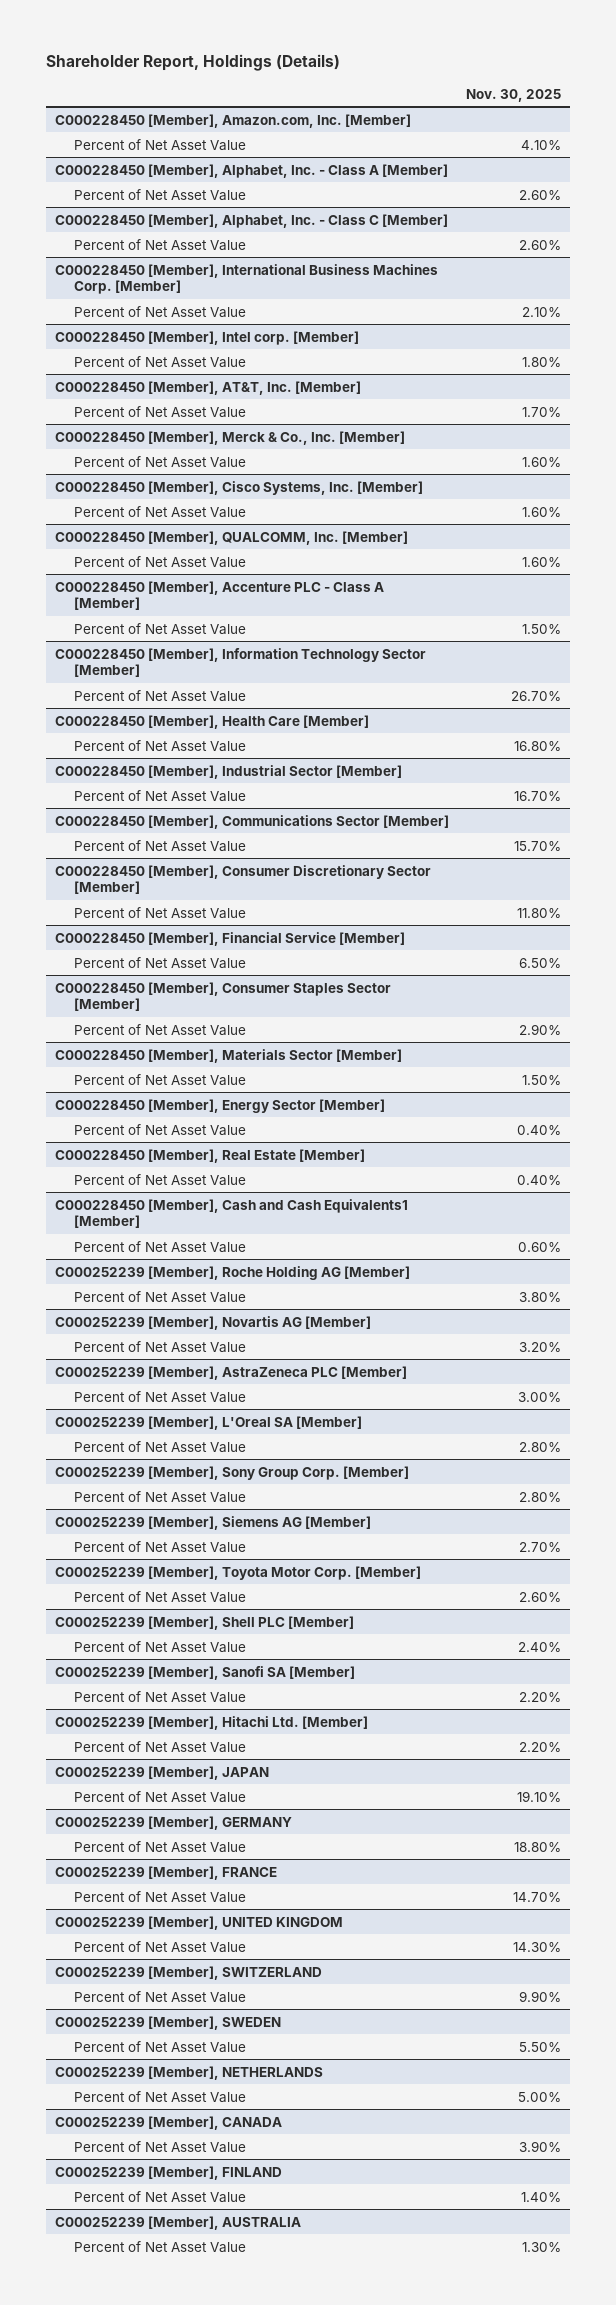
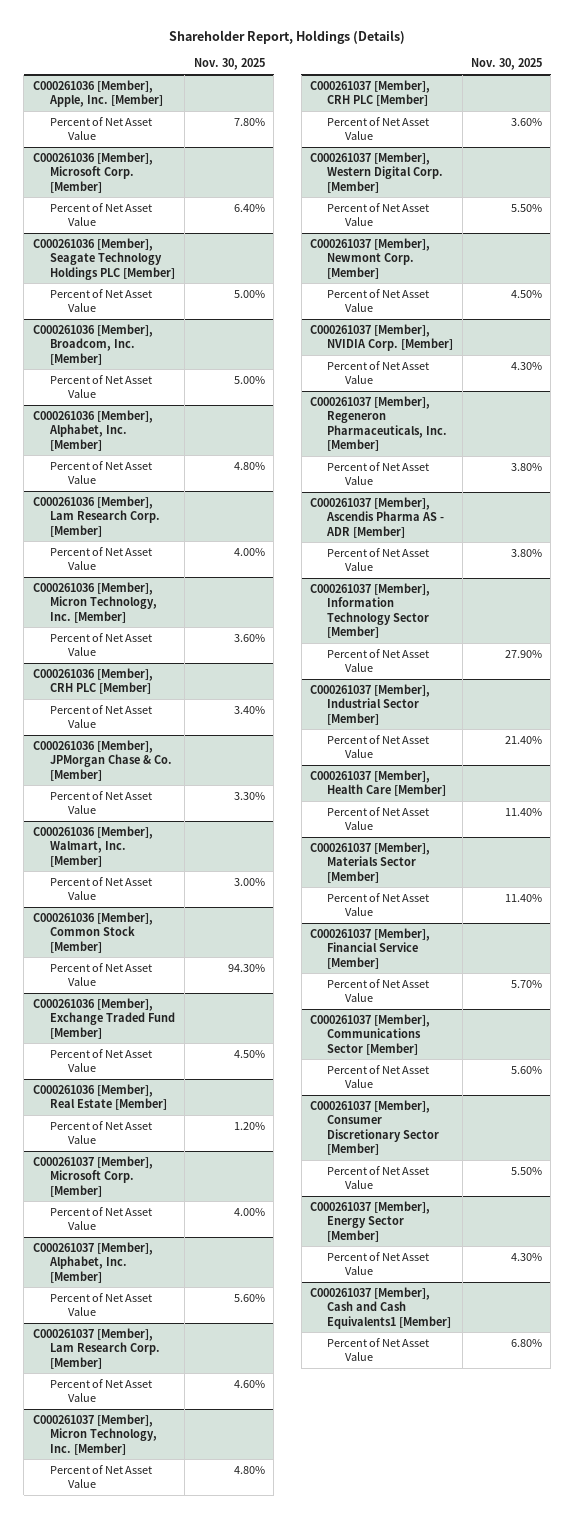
- C000228450 [Member], Amazon.com, Inc. [Member]
- Percent of Net Asset Value | 4.10%
- C000228450 [Member], Alphabet, Inc. - Class A [Member]
- Percent of Net Asset Value | 2.60%
- C000228450 [Member], Alphabet, Inc. - Class C [Member]
- Percent of Net Asset Value | 2.60%
- C000228450 [Member], International Business Machines Corp. [Member]
- Percent of Net Asset Value | 2.10%
- C000228450 [Member], Intel corp. [Member]
- Percent of Net Asset Value | 1.80%
- C000228450 [Member], AT&T, Inc. [Member]
- Percent of Net Asset Value | 1.70%
- C000228450 [Member], Merck & Co., Inc. [Member]
- Percent of Net Asset Value | 1.60%
- C000228450 [Member], Cisco Systems, Inc. [Member]
- Percent of Net Asset Value | 1.60%
- C000228450 [Member], QUALCOMM, Inc. [Member]
- Percent of Net Asset Value | 1.60%
- C000228450 [Member], Accenture PLC - Class A [Member]
- Percent of Net Asset Value | 1.50%
- C000228450 [Member], Information Technology Sector [Member]
- Percent of Net Asset Value | 26.70%
- C000228450 [Member], Health Care [Member]
- Percent of Net Asset Value | 16.80%
- C000228450 [Member], Industrial Sector [Member]
- Percent of Net Asset Value | 16.70%
- C000228450 [Member], Communications Sector [Member]
- Percent of Net Asset Value | 15.70%
- C000228450 [Member], Consumer Discretionary Sector [Member]
- Percent of Net Asset Value | 11.80%
- C000228450 [Member], Financial Service [Member]
- Percent of Net Asset Value | 6.50%
- C000228450 [Member], Consumer Staples Sector [Member]
- Percent of Net Asset Value | 2.90%
- C000228450 [Member], Materials Sector [Member]
- Percent of Net Asset Value | 1.50%
- C000228450 [Member], Energy Sector [Member]
- Percent of Net Asset Value | 0.40%
- C000228450 [Member], Real Estate [Member]
- Percent of Net Asset Value | 0.40%
- C000228450 [Member], Cash and Cash Equivalents1 [Member]
- Percent of Net Asset Value | 0.60%
- C000252239 [Member], Roche Holding AG [Member]
- Percent of Net Asset Value | 3.80%
- C000252239 [Member], Novartis AG [Member]
- Percent of Net Asset Value | 3.20%
- C000252239 [Member], AstraZeneca PLC [Member]
+ C000261036 [Member], Apple, Inc. [Member]
+ Percent of Net Asset Value | 7.80%
+ C000261036 [Member], Microsoft Corp. [Member]
+ Percent of Net Asset Value | 6.40%
+ C000261036 [Member], Seagate Technology Holdings PLC [Member]
+ Percent of Net Asset Value | 5.00%
+ C000261036 [Member], Broadcom, Inc. [Member]
+ Percent of Net Asset Value | 5.00%
+ C000261036 [Member], Alphabet, Inc. [Member]
+ Percent of Net Asset Value | 4.80%
+ C000261036 [Member], Lam Research Corp. [Member]
+ Percent of Net Asset Value | 4.00%
+ C000261036 [Member], Micron Technology, Inc. [Member]
+ Percent of Net Asset Value | 3.60%
+ C000261036 [Member], CRH PLC [Member]
+ Percent of Net Asset Value | 3.40%
+ C000261036 [Member], JPMorgan Chase & Co. [Member]
+ Percent of Net Asset Value | 3.30%
+ C000261036 [Member], Walmart, Inc. [Member]
- C000252239 [Member], L'Oreal SA [Member]
- Percent of Net Asset Value | 2.80%
- C000252239 [Member], Sony Group Corp. [Member]
- Percent of Net Asset Value | 2.80%
- C000252239 [Member], Siemens AG [Member]
- Percent of Net Asset Value | 2.70%
- C000252239 [Member], Toyota Motor Corp. [Member]
- Percent of Net Asset Value | 2.60%
- C000252239 [Member], Shell PLC [Member]
- Percent of Net Asset Value | 2.40%
- C000252239 [Member], Sanofi SA [Member]
- Percent of Net Asset Value | 2.20%
- C000252239 [Member], Hitachi Ltd. [Member]
- Percent of Net Asset Value | 2.20%
- C000252239 [Member], JAPAN
- Percent of Net Asset Value | 19.10%
- C000252239 [Member], GERMANY
- Percent of Net Asset Value | 18.80%
- C000252239 [Member], FRANCE
- Percent of Net Asset Value | 14.70%
- C000252239 [Member], UNITED KINGDOM
- Percent of Net Asset Value | 14.30%
- C000252239 [Member], SWITZERLAND
- Percent of Net Asset Value | 9.90%
- C000252239 [Member], SWEDEN
+ C000261036 [Member], Common Stock [Member]
+ Percent of Net Asset Value | 94.30%
+ C000261036 [Member], Exchange Traded Fund [Member]
+ Percent of Net Asset Value | 4.50%
+ C000261036 [Member], Real Estate [Member]
+ Percent of Net Asset Value | 1.20%
+ C000261037 [Member], Microsoft Corp. [Member]
+ Percent of Net Asset Value | 4.00%
+ C000261037 [Member], Alphabet, Inc. [Member]
+ Percent of Net Asset Value | 5.60%
+ C000261037 [Member], Lam Research Corp. [Member]
+ Percent of Net Asset Value | 4.60%
+ C000261037 [Member], Micron Technology, Inc. [Member]
+ Percent of Net Asset Value | 4.80%
+ C000261037 [Member], CRH PLC [Member]
+ Percent of Net Asset Value | 3.60%
+ C000261037 [Member], Western Digital Corp. [Member]
- C000252239 [Member], NETHERLANDS
- Percent of Net Asset Value | 5.00%
- C000252239 [Member], CANADA
- Percent of Net Asset Value | 3.90%
- C000252239 [Member], FINLAND
- Percent of Net Asset Value | 1.40%
- C000252239 [Member], AUSTRALIA
- Percent of Net Asset Value | 1.30%
+ C000261037 [Member], Newmont Corp. [Member]
+ Percent of Net Asset Value | 4.50%
+ C000261037 [Member], NVIDIA Corp. [Member]
+ Percent of Net Asset Value | 4.30%
+ C000261037 [Member], Regeneron Pharmaceuticals, Inc. [Member]
+ Percent of Net Asset Value | 3.80%
+ C000261037 [Member], Ascendis Pharma AS - ADR [Member]
+ Percent of Net Asset Value | 3.80%
+ C000261037 [Member], Information Technology Sector [Member]
+ Percent of Net Asset Value | 27.90%
+ C000261037 [Member], Industrial Sector [Member]
+ Percent of Net Asset Value | 21.40%
+ C000261037 [Member], Health Care [Member]
+ Percent of Net Asset Value | 11.40%
+ C000261037 [Member], Materials Sector [Member]
+ Percent of Net Asset Value | 11.40%
+ C000261037 [Member], Financial Service [Member]
+ Percent of Net Asset Value | 5.70%
+ C000261037 [Member], Communications Sector [Member]
+ Percent of Net Asset Value | 5.60%
+ C000261037 [Member], Consumer Discretionary Sector [Member]
+ Percent of Net Asset Value | 5.50%
+ C000261037 [Member], Energy Sector [Member]
+ Percent of Net Asset Value | 4.30%
+ C000261037 [Member], Cash and Cash Equivalents1 [Member]
+ Percent of Net Asset Value | 6.80%

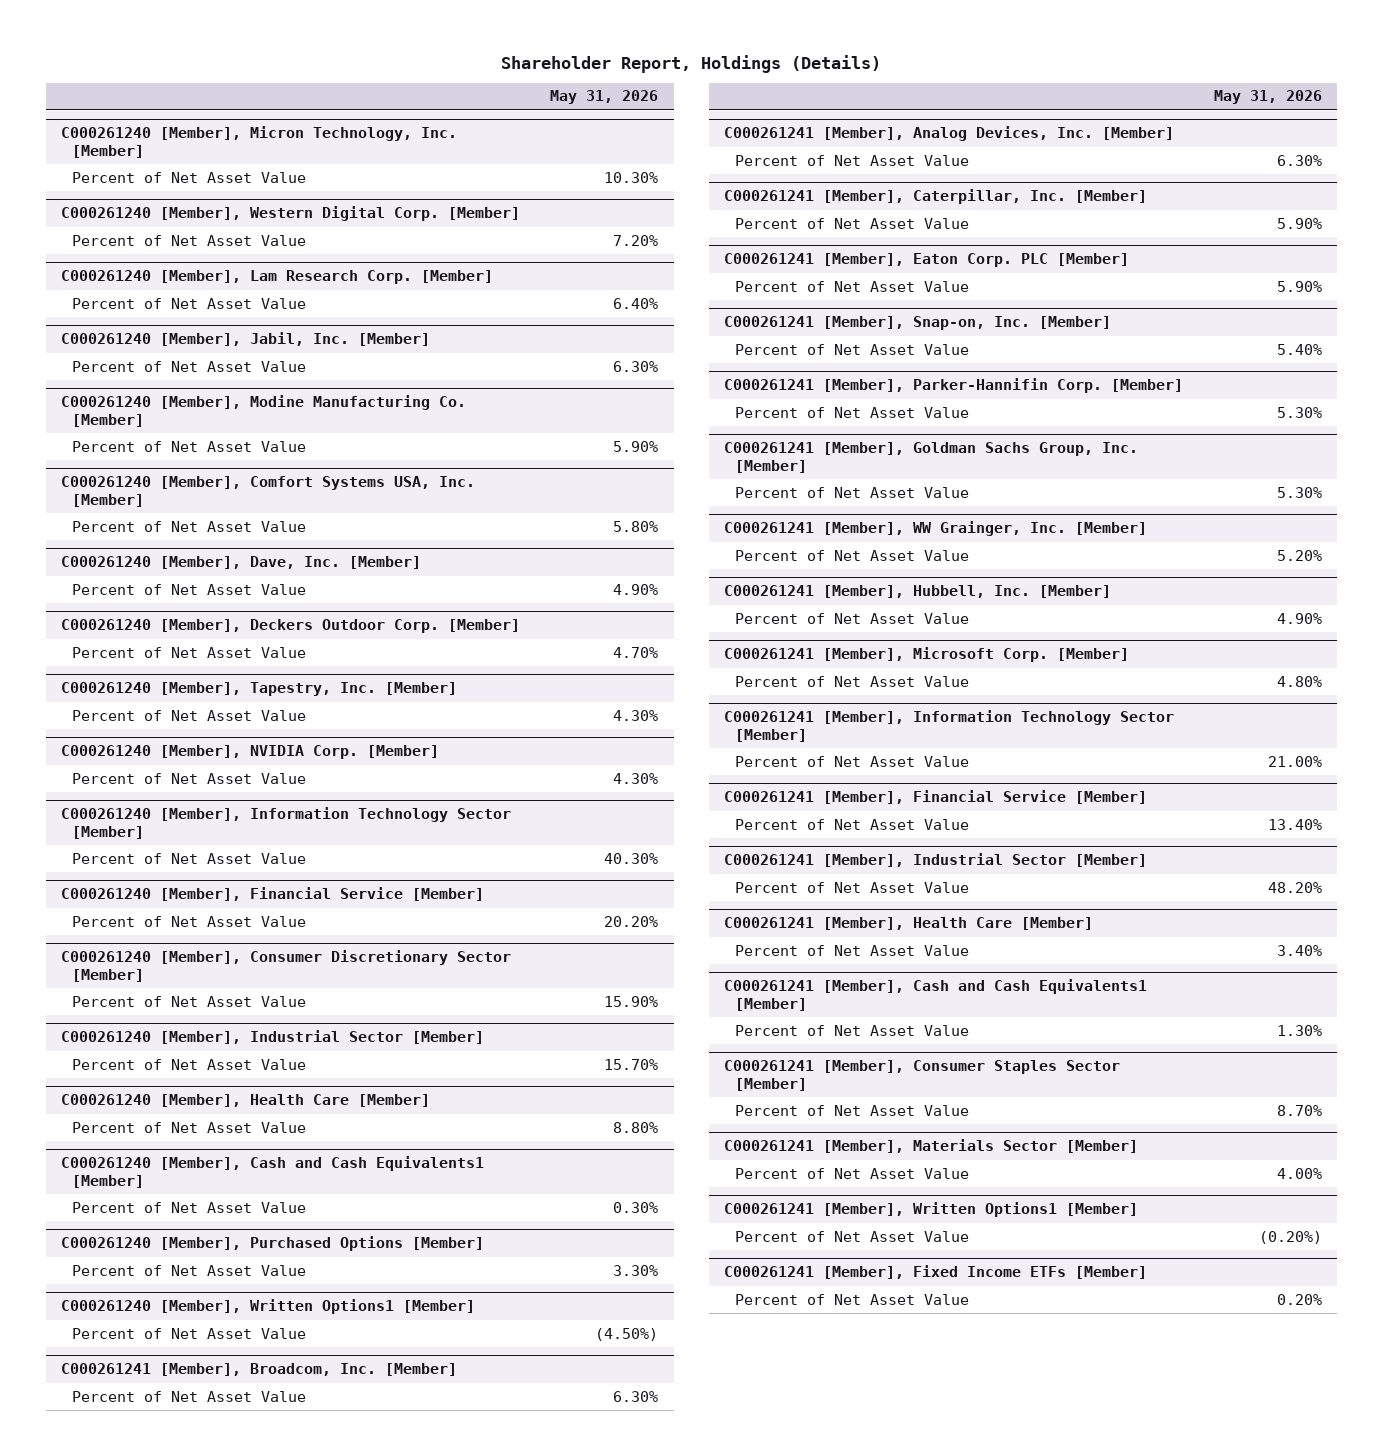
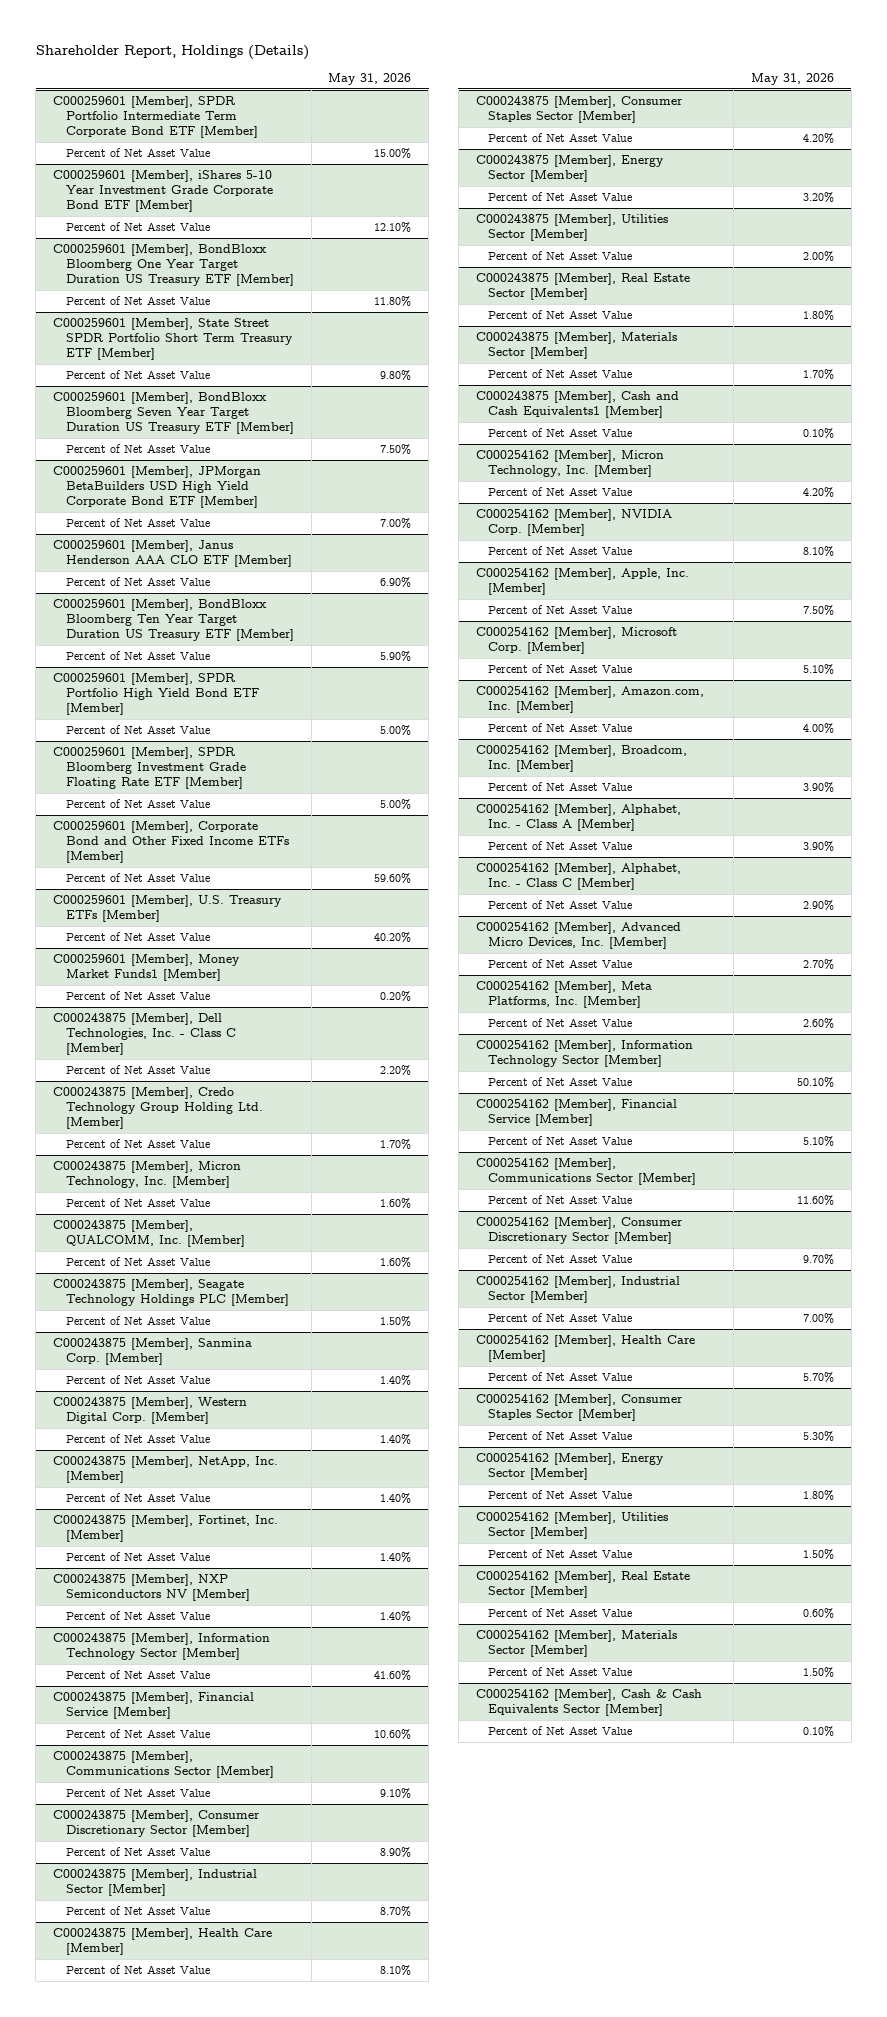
- C000261240 [Member], Micron Technology, Inc. [Member]
- Percent of Net Asset Value | 10.30%
- C000261240 [Member], Western Digital Corp. [Member]
- Percent of Net Asset Value | 7.20%
- C000261240 [Member], Lam Research Corp. [Member]
- Percent of Net Asset Value | 6.40%
- C000261240 [Member], Jabil, Inc. [Member]
- Percent of Net Asset Value | 6.30%
- C000261240 [Member], Modine Manufacturing Co. [Member]
- Percent of Net Asset Value | 5.90%
- C000261240 [Member], Comfort Systems USA, Inc. [Member]
- Percent of Net Asset Value | 5.80%
- C000261240 [Member], Dave, Inc. [Member]
- Percent of Net Asset Value | 4.90%
- C000261240 [Member], Deckers Outdoor Corp. [Member]
- Percent of Net Asset Value | 4.70%
- C000261240 [Member], Tapestry, Inc. [Member]
- Percent of Net Asset Value | 4.30%
- C000261240 [Member], NVIDIA Corp. [Member]
- Percent of Net Asset Value | 4.30%
- C000261240 [Member], Information Technology Sector [Member]
- Percent of Net Asset Value | 40.30%
- C000261240 [Member], Financial Service [Member]
- Percent of Net Asset Value | 20.20%
- C000261240 [Member], Consumer Discretionary Sector [Member]
- Percent of Net Asset Value | 15.90%
- C000261240 [Member], Industrial Sector [Member]
- Percent of Net Asset Value | 15.70%
- C000261240 [Member], Health Care [Member]
- Percent of Net Asset Value | 8.80%
- C000261240 [Member], Cash and Cash Equivalents1 [Member]
- Percent of Net Asset Value | 0.30%
- C000261240 [Member], Purchased Options [Member]
- Percent of Net Asset Value | 3.30%
- C000261240 [Member], Written Options1 [Member]
- Percent of Net Asset Value | (4.50%)
- C000261241 [Member], Broadcom, Inc. [Member]
- Percent of Net Asset Value | 6.30%
- C000261241 [Member], Analog Devices, Inc. [Member]
- Percent of Net Asset Value | 6.30%
- C000261241 [Member], Caterpillar, Inc. [Member]
- Percent of Net Asset Value | 5.90%
- C000261241 [Member], Eaton Corp. PLC [Member]
+ C000259601 [Member], SPDR Portfolio Intermediate Term Corporate Bond ETF [Member]
+ Percent of Net Asset Value | 15.00%
+ C000259601 [Member], iShares 5-10 Year Investment Grade Corporate Bond ETF [Member]
+ Percent of Net Asset Value | 12.10%
+ C000259601 [Member], BondBloxx Bloomberg One Year Target Duration US Treasury ETF [Member]
+ Percent of Net Asset Value | 11.80%
+ C000259601 [Member], State Street SPDR Portfolio Short Term Treasury ETF [Member]
+ Percent of Net Asset Value | 9.80%
+ C000259601 [Member], BondBloxx Bloomberg Seven Year Target Duration US Treasury ETF [Member]
+ Percent of Net Asset Value | 7.50%
+ C000259601 [Member], JPMorgan BetaBuilders USD High Yield Corporate Bond ETF [Member]
+ Percent of Net Asset Value | 7.00%
+ C000259601 [Member], Janus Henderson AAA CLO ETF [Member]
+ Percent of Net Asset Value | 6.90%
+ C000259601 [Member], BondBloxx Bloomberg Ten Year Target Duration US Treasury ETF [Member]
- C000261241 [Member], Snap-on, Inc. [Member]
- Percent of Net Asset Value | 5.40%
- C000261241 [Member], Parker-Hannifin Corp. [Member]
- Percent of Net Asset Value | 5.30%
- C000261241 [Member], Goldman Sachs Group, Inc. [Member]
- Percent of Net Asset Value | 5.30%
- C000261241 [Member], WW Grainger, Inc. [Member]
- Percent of Net Asset Value | 5.20%
- C000261241 [Member], Hubbell, Inc. [Member]
- Percent of Net Asset Value | 4.90%
- C000261241 [Member], Microsoft Corp. [Member]
- Percent of Net Asset Value | 4.80%
- C000261241 [Member], Information Technology Sector [Member]
- Percent of Net Asset Value | 21.00%
- C000261241 [Member], Financial Service [Member]
- Percent of Net Asset Value | 13.40%
- C000261241 [Member], Industrial Sector [Member]
- Percent of Net Asset Value | 48.20%
- C000261241 [Member], Health Care [Member]
- Percent of Net Asset Value | 3.40%
- C000261241 [Member], Cash and Cash Equivalents1 [Member]
- Percent of Net Asset Value | 1.30%
- C000261241 [Member], Consumer Staples Sector [Member]
+ C000259601 [Member], SPDR Portfolio High Yield Bond ETF [Member]
+ Percent of Net Asset Value | 5.00%
+ C000259601 [Member], SPDR Bloomberg Investment Grade Floating Rate ETF [Member]
+ Percent of Net Asset Value | 5.00%
+ C000259601 [Member], Corporate Bond and Other Fixed Income ETFs [Member]
+ Percent of Net Asset Value | 59.60%
+ C000259601 [Member], U.S. Treasury ETFs [Member]
+ Percent of Net Asset Value | 40.20%
+ C000259601 [Member], Money Market Funds1 [Member]
+ Percent of Net Asset Value | 0.20%
+ C000243875 [Member], Dell Technologies, Inc. - Class C [Member]
+ Percent of Net Asset Value | 2.20%
+ C000243875 [Member], Credo Technology Group Holding Ltd. [Member]
+ Percent of Net Asset Value | 1.70%
+ C000243875 [Member], Micron Technology, Inc. [Member]
+ Percent of Net Asset Value | 1.60%
+ C000243875 [Member], QUALCOMM, Inc. [Member]
+ Percent of Net Asset Value | 1.60%
+ C000243875 [Member], Seagate Technology Holdings PLC [Member]
+ Percent of Net Asset Value | 1.50%
+ C000243875 [Member], Sanmina Corp. [Member]
+ Percent of Net Asset Value | 1.40%
+ C000243875 [Member], Western Digital Corp. [Member]
+ Percent of Net Asset Value | 1.40%
+ C000243875 [Member], NetApp, Inc. [Member]
+ Percent of Net Asset Value | 1.40%
+ C000243875 [Member], Fortinet, Inc. [Member]
+ Percent of Net Asset Value | 1.40%
+ C000243875 [Member], NXP Semiconductors NV [Member]
+ Percent of Net Asset Value | 1.40%
+ C000243875 [Member], Information Technology Sector [Member]
+ Percent of Net Asset Value | 41.60%
+ C000243875 [Member], Financial Service [Member]
+ Percent of Net Asset Value | 10.60%
+ C000243875 [Member], Communications Sector [Member]
+ Percent of Net Asset Value | 9.10%
+ C000243875 [Member], Consumer Discretionary Sector [Member]
+ Percent of Net Asset Value | 8.90%
+ C000243875 [Member], Industrial Sector [Member]
- C000261241 [Member], Materials Sector [Member]
+ C000243875 [Member], Health Care [Member]
+ Percent of Net Asset Value | 8.10%
+ C000243875 [Member], Consumer Staples Sector [Member]
+ Percent of Net Asset Value | 4.20%
+ C000243875 [Member], Energy Sector [Member]
+ Percent of Net Asset Value | 3.20%
+ C000243875 [Member], Utilities Sector [Member]
+ Percent of Net Asset Value | 2.00%
+ C000243875 [Member], Real Estate Sector [Member]
+ Percent of Net Asset Value | 1.80%
+ C000243875 [Member], Materials Sector [Member]
+ Percent of Net Asset Value | 1.70%
+ C000243875 [Member], Cash and Cash Equivalents1 [Member]
+ Percent of Net Asset Value | 0.10%
+ C000254162 [Member], Micron Technology, Inc. [Member]
+ Percent of Net Asset Value | 4.20%
+ C000254162 [Member], NVIDIA Corp. [Member]
+ Percent of Net Asset Value | 8.10%
+ C000254162 [Member], Apple, Inc. [Member]
+ Percent of Net Asset Value | 7.50%
+ C000254162 [Member], Microsoft Corp. [Member]
+ Percent of Net Asset Value | 5.10%
+ C000254162 [Member], Amazon.com, Inc. [Member]
- C000261241 [Member], Written Options1 [Member]
- Percent of Net Asset Value | (0.20%)
- C000261241 [Member], Fixed Income ETFs [Member]
- Percent of Net Asset Value | 0.20%
+ C000254162 [Member], Broadcom, Inc. [Member]
+ Percent of Net Asset Value | 3.90%
+ C000254162 [Member], Alphabet, Inc. - Class A [Member]
+ Percent of Net Asset Value | 3.90%
+ C000254162 [Member], Alphabet, Inc. - Class C [Member]
+ Percent of Net Asset Value | 2.90%
+ C000254162 [Member], Advanced Micro Devices, Inc. [Member]
+ Percent of Net Asset Value | 2.70%
+ C000254162 [Member], Meta Platforms, Inc. [Member]
+ Percent of Net Asset Value | 2.60%
+ C000254162 [Member], Information Technology Sector [Member]
+ Percent of Net Asset Value | 50.10%
+ C000254162 [Member], Financial Service [Member]
+ Percent of Net Asset Value | 5.10%
+ C000254162 [Member], Communications Sector [Member]
+ Percent of Net Asset Value | 11.60%
+ C000254162 [Member], Consumer Discretionary Sector [Member]
+ Percent of Net Asset Value | 9.70%
+ C000254162 [Member], Industrial Sector [Member]
+ Percent of Net Asset Value | 7.00%
+ C000254162 [Member], Health Care [Member]
+ Percent of Net Asset Value | 5.70%
+ C000254162 [Member], Consumer Staples Sector [Member]
+ Percent of Net Asset Value | 5.30%
+ C000254162 [Member], Energy Sector [Member]
+ Percent of Net Asset Value | 1.80%
+ C000254162 [Member], Utilities Sector [Member]
+ Percent of Net Asset Value | 1.50%
+ C000254162 [Member], Real Estate Sector [Member]
+ Percent of Net Asset Value | 0.60%
+ C000254162 [Member], Materials Sector [Member]
+ Percent of Net Asset Value | 1.50%
+ C000254162 [Member], Cash & Cash Equivalents Sector [Member]
+ Percent of Net Asset Value | 0.10%

